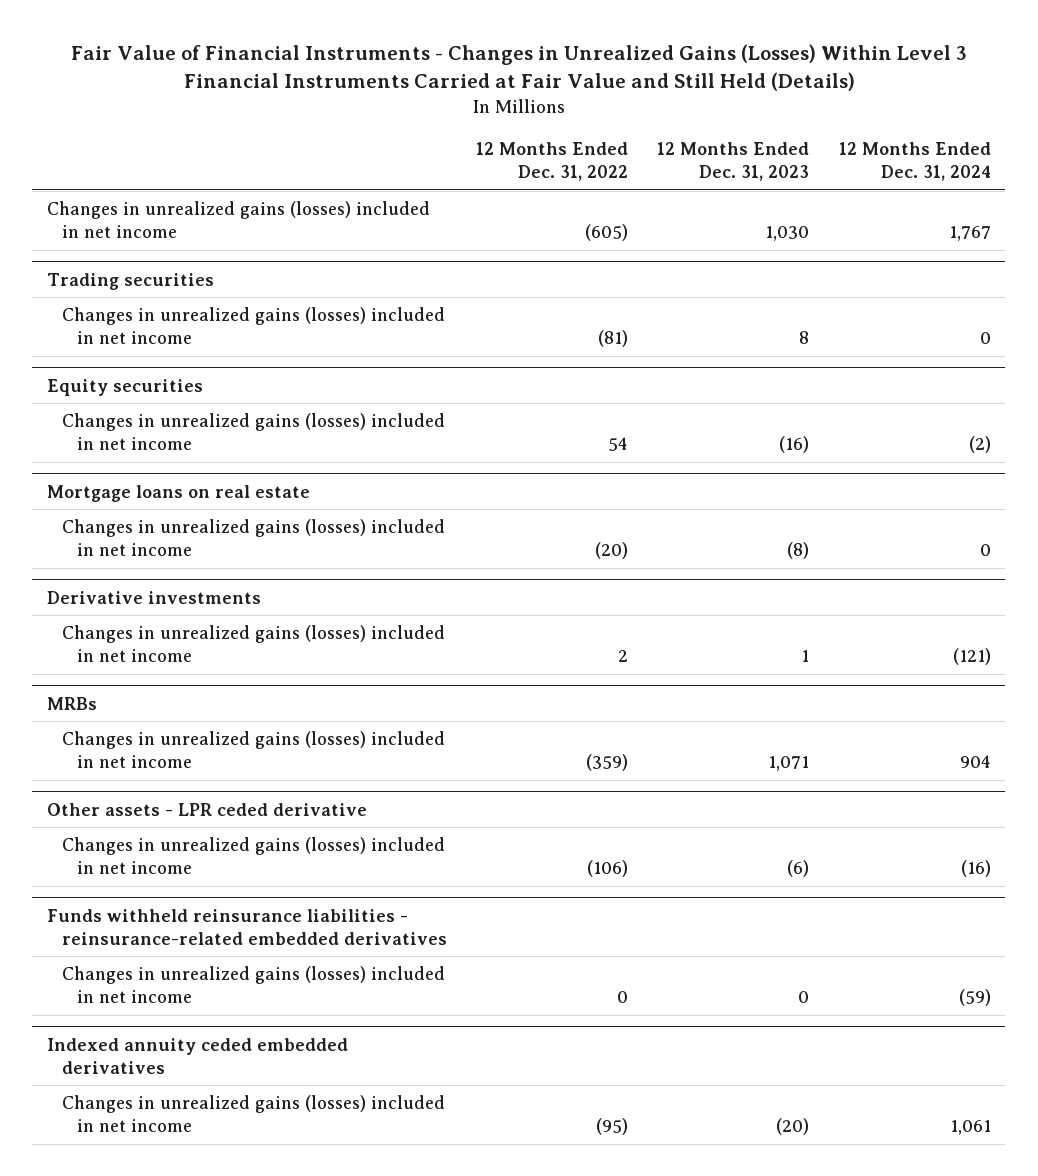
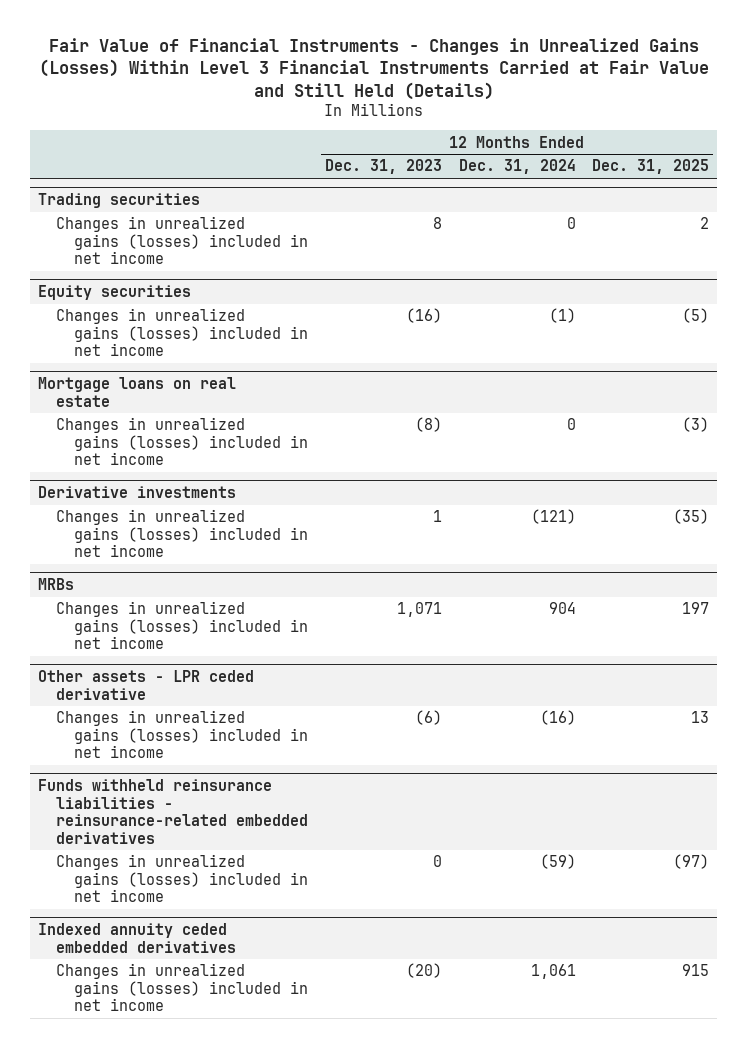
- | 12 Months Ended Dec. 31, 2022 | 12 Months Ended Dec. 31, 2023 | 12 Months Ended Dec. 31, 2024
+ | 12 Months Ended Dec. 31, 2023 | 12 Months Ended Dec. 31, 2024 | 12 Months Ended Dec. 31, 2025
- Changes in unrealized gains (losses) included in net income | (605) | 1,030 | 1,767
@ Equity securities
- Changes in unrealized gains (losses) included in net income | 54 | (16) | (2)
+ Changes in unrealized gains (losses) included in net income | (16) | (1) | (5)

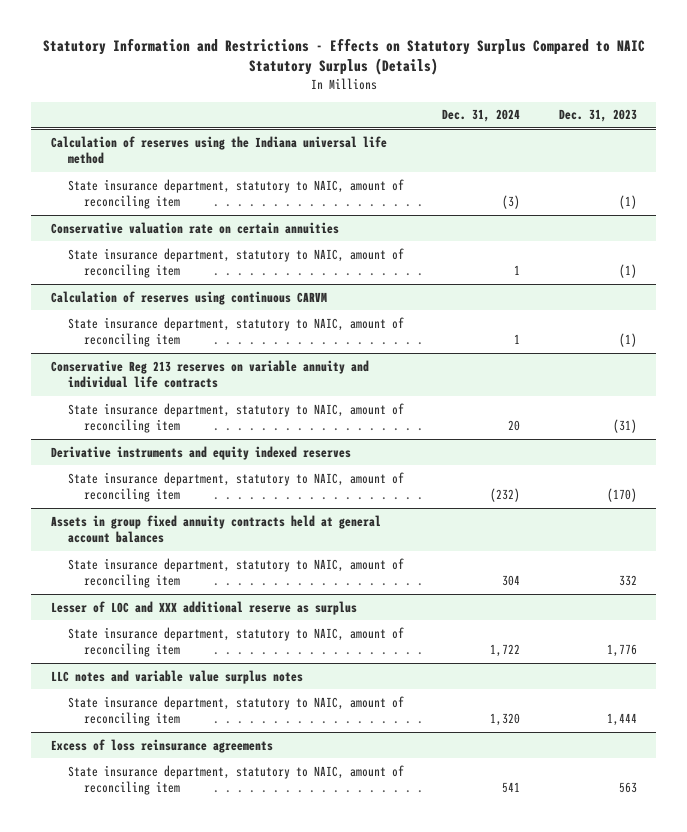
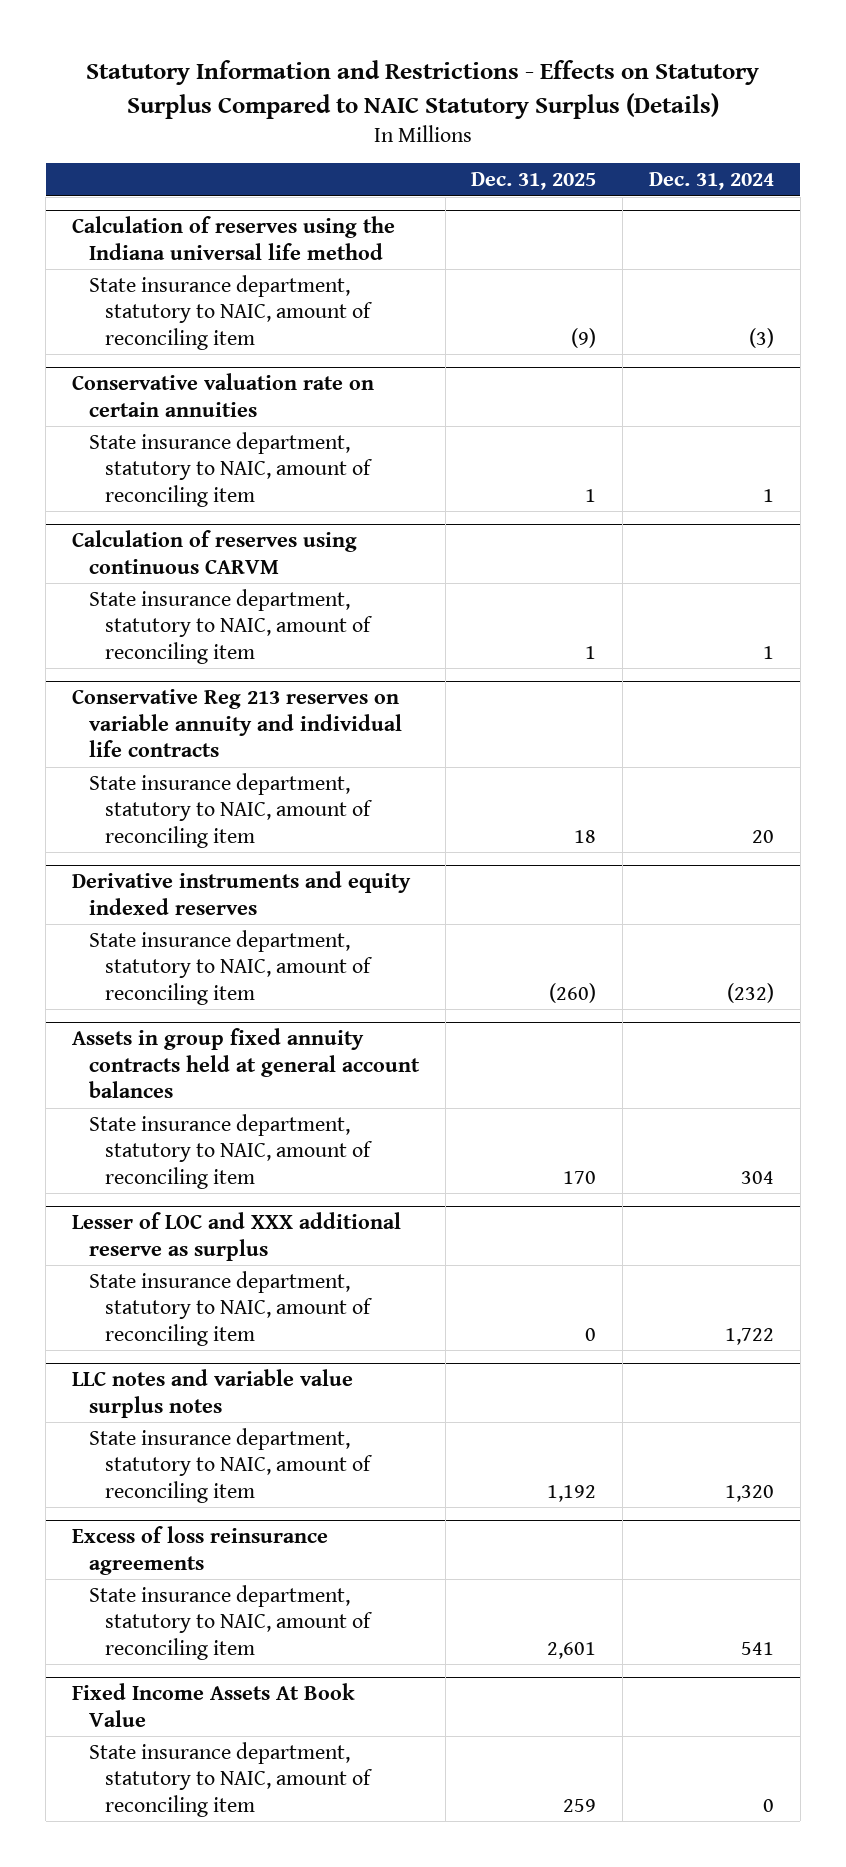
- | Dec. 31, 2024 | Dec. 31, 2023
+ | Dec. 31, 2025 | Dec. 31, 2024
+ Fixed Income Assets At Book Value
+ State insurance department, statutory to NAIC, amount of reconciling item | 259 | 0

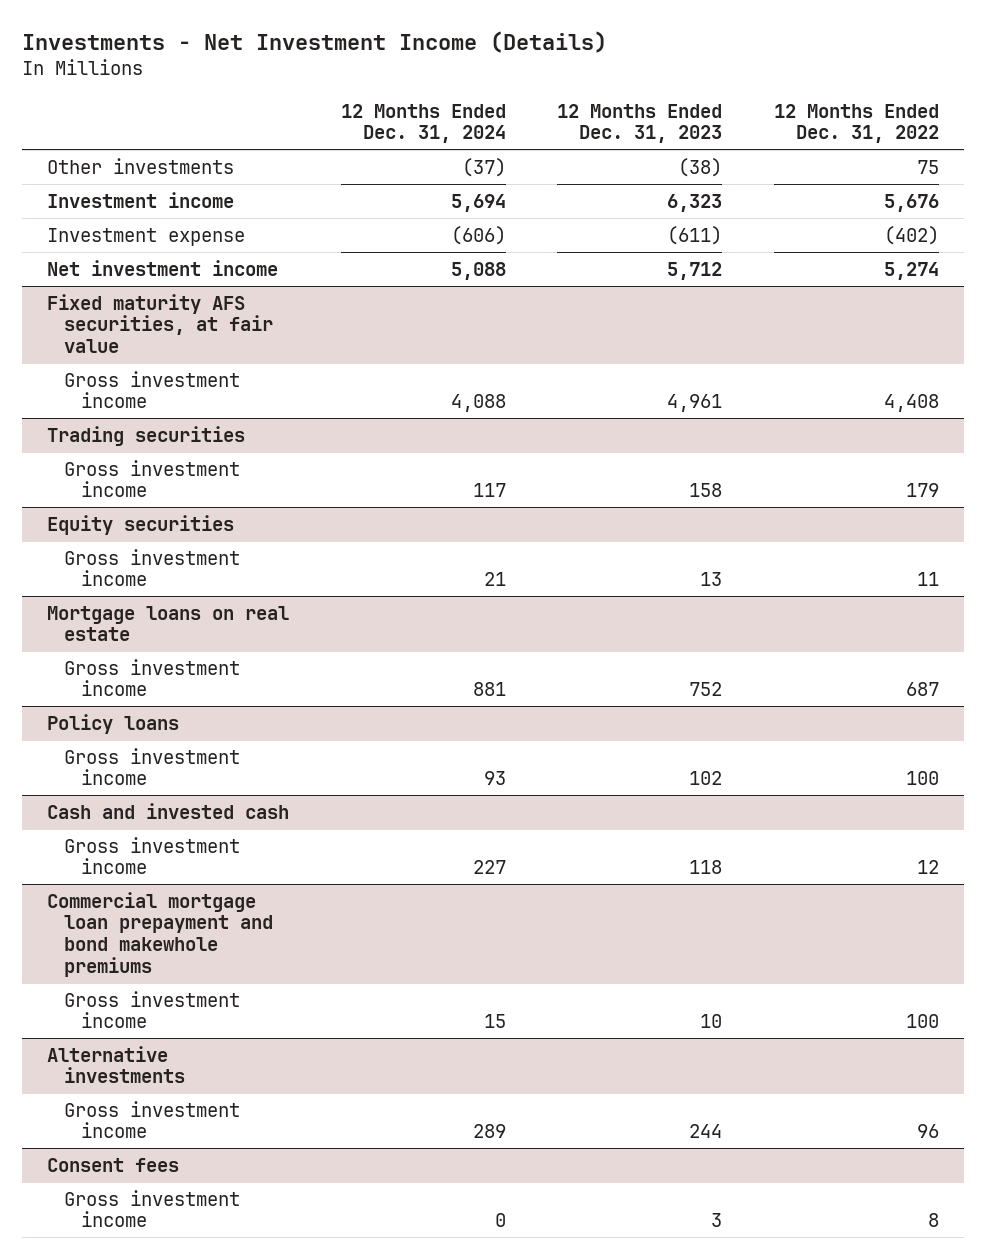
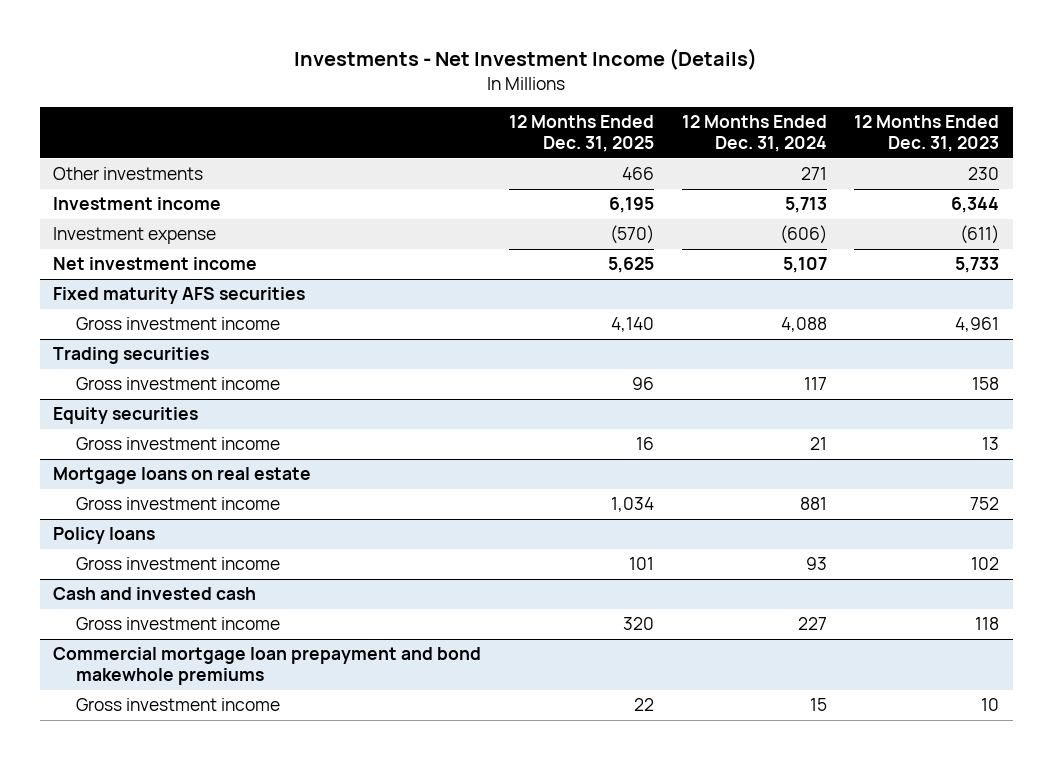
- | 12 Months Ended Dec. 31, 2024 | 12 Months Ended Dec. 31, 2023 | 12 Months Ended Dec. 31, 2022
+ | 12 Months Ended Dec. 31, 2025 | 12 Months Ended Dec. 31, 2024 | 12 Months Ended Dec. 31, 2023
- Other investments | (37) | (38) | 75
- Investment income | 5,694 | 6,323 | 5,676
+ Other investments | 466 | 271 | 230
+ Investment income | 6,195 | 5,713 | 6,344
- Net investment income | 5,088 | 5,712 | 5,274
- Fixed maturity AFS securities, at fair value
+ Net investment income | 5,625 | 5,107 | 5,733
+ Fixed maturity AFS securities
- Alternative investments
- Gross investment income | 289 | 244 | 96
- Consent fees
- Gross investment income | 0 | 3 | 8

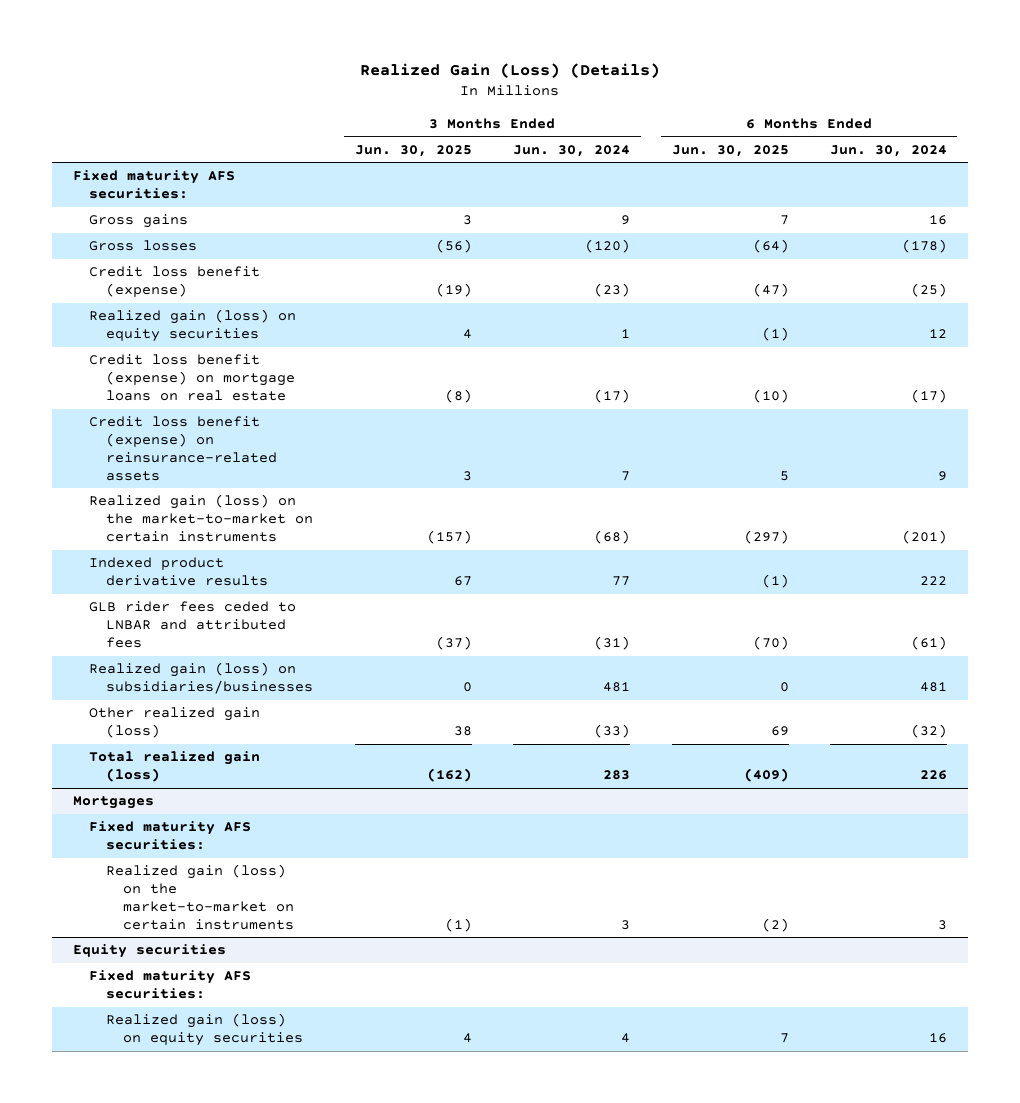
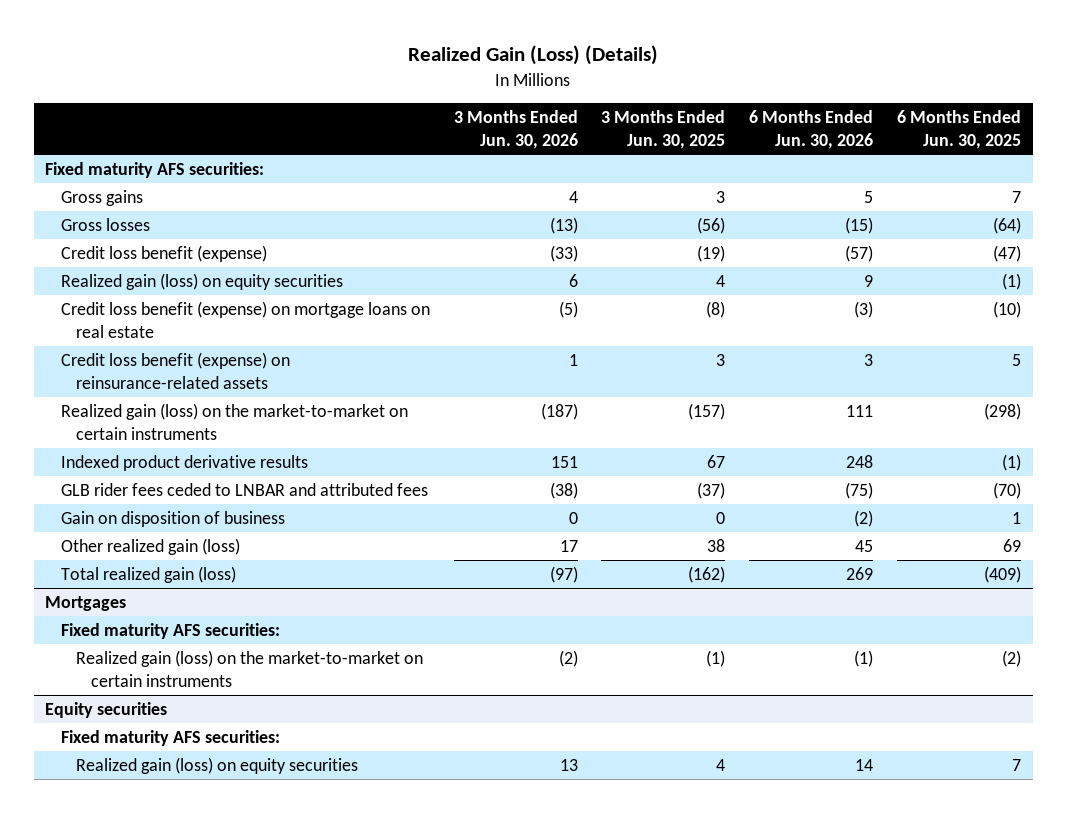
- | 3 Months Ended Jun. 30, 2025 | 3 Months Ended Jun. 30, 2024 | 6 Months Ended Jun. 30, 2025 | 6 Months Ended Jun. 30, 2024
+ | 3 Months Ended Jun. 30, 2026 | 3 Months Ended Jun. 30, 2025 | 6 Months Ended Jun. 30, 2026 | 6 Months Ended Jun. 30, 2025
- Realized gain (loss) on the market-to-market on certain instruments | (157) | (68) | (297) | (201)
+ Realized gain (loss) on the market-to-market on certain instruments | (187) | (157) | 111 | (298)
- Realized gain (loss) on subsidiaries/businesses | 0 | 481 | 0 | 481
+ Gain on disposition of business | 0 | 0 | (2) | 1

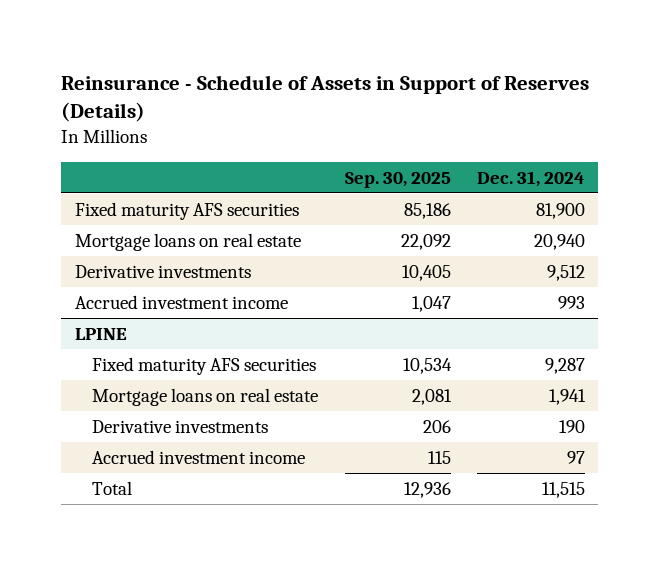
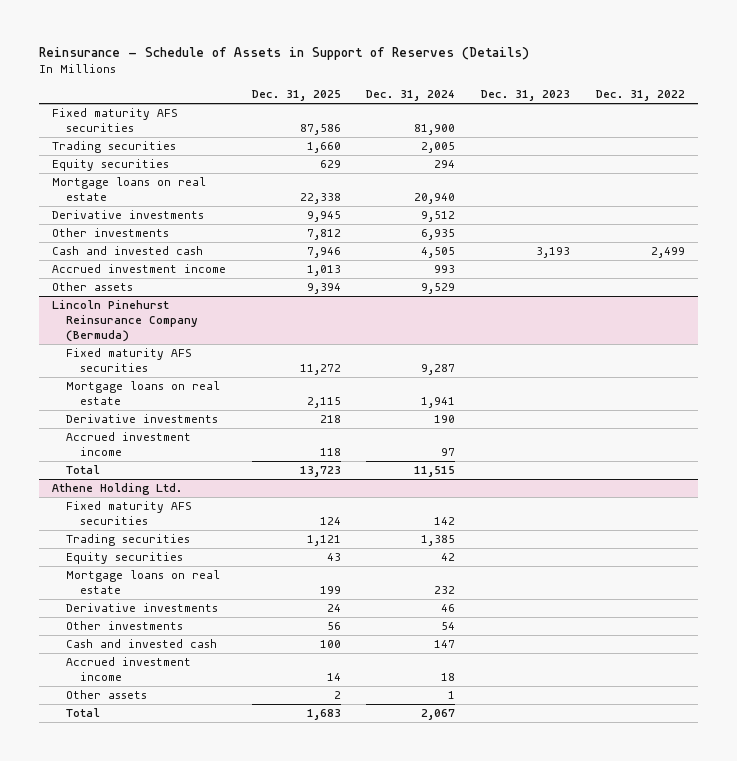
- | Sep. 30, 2025 | Dec. 31, 2024
+ | Dec. 31, 2025 | Dec. 31, 2024 | Dec. 31, 2023 | Dec. 31, 2022
+ Trading securities | 1,660 | 2,005 | |
+ Equity securities | 629 | 294 | |
+ Other investments | 7,812 | 6,935 | |
+ Cash and invested cash | 7,946 | 4,505 | 3,193 | 2,499
- LPINE
+ Other assets | 9,394 | 9,529 | |
+ Lincoln Pinehurst Reinsurance Company (Bermuda)
+ Athene Holding Ltd.
+ Fixed maturity AFS securities | 124 | 142 | |
+ Trading securities | 1,121 | 1,385 | |
+ Equity securities | 43 | 42 | |
+ Mortgage loans on real estate | 199 | 232 | |
+ Derivative investments | 24 | 46 | |
+ Other investments | 56 | 54 | |
+ Cash and invested cash | 100 | 147 | |
+ Accrued investment income | 14 | 18 | |
+ Other assets | 2 | 1 | |
+ Total | 1,683 | 2,067 | |

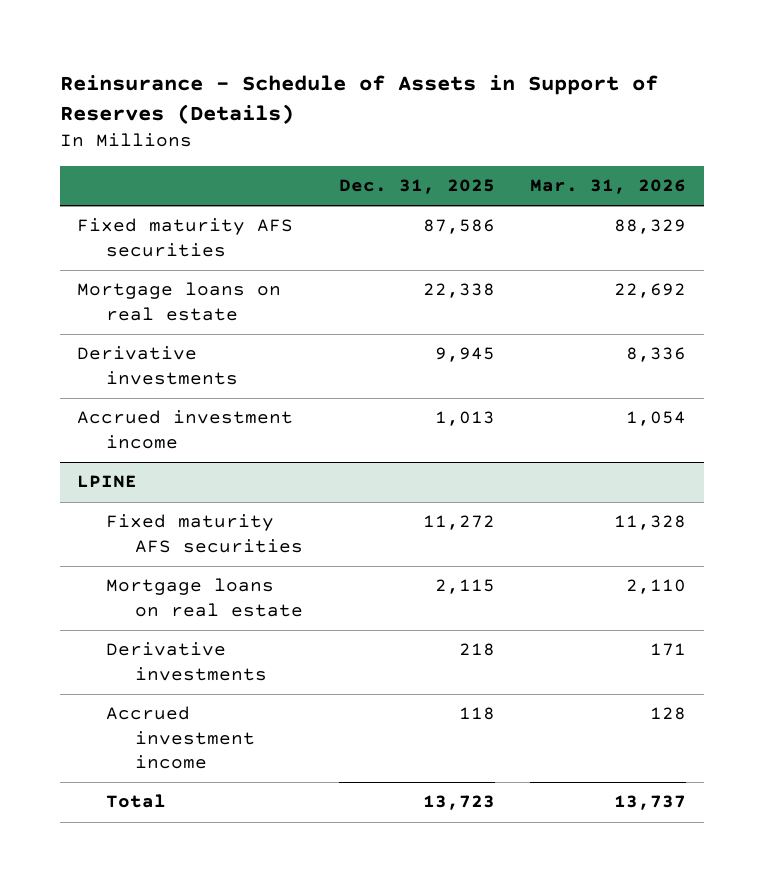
- | Dec. 31, 2025 | Dec. 31, 2024 | Dec. 31, 2023 | Dec. 31, 2022
+ | Dec. 31, 2025 | Mar. 31, 2026
- Trading securities | 1,660 | 2,005 | |
- Equity securities | 629 | 294 | |
- Other investments | 7,812 | 6,935 | |
- Cash and invested cash | 7,946 | 4,505 | 3,193 | 2,499
- Other assets | 9,394 | 9,529 | |
- Lincoln Pinehurst Reinsurance Company (Bermuda)
+ LPINE
- Athene Holding Ltd.
- Fixed maturity AFS securities | 124 | 142 | |
- Trading securities | 1,121 | 1,385 | |
- Equity securities | 43 | 42 | |
- Mortgage loans on real estate | 199 | 232 | |
- Derivative investments | 24 | 46 | |
- Other investments | 56 | 54 | |
- Cash and invested cash | 100 | 147 | |
- Accrued investment income | 14 | 18 | |
- Other assets | 2 | 1 | |
- Total | 1,683 | 2,067 | |

